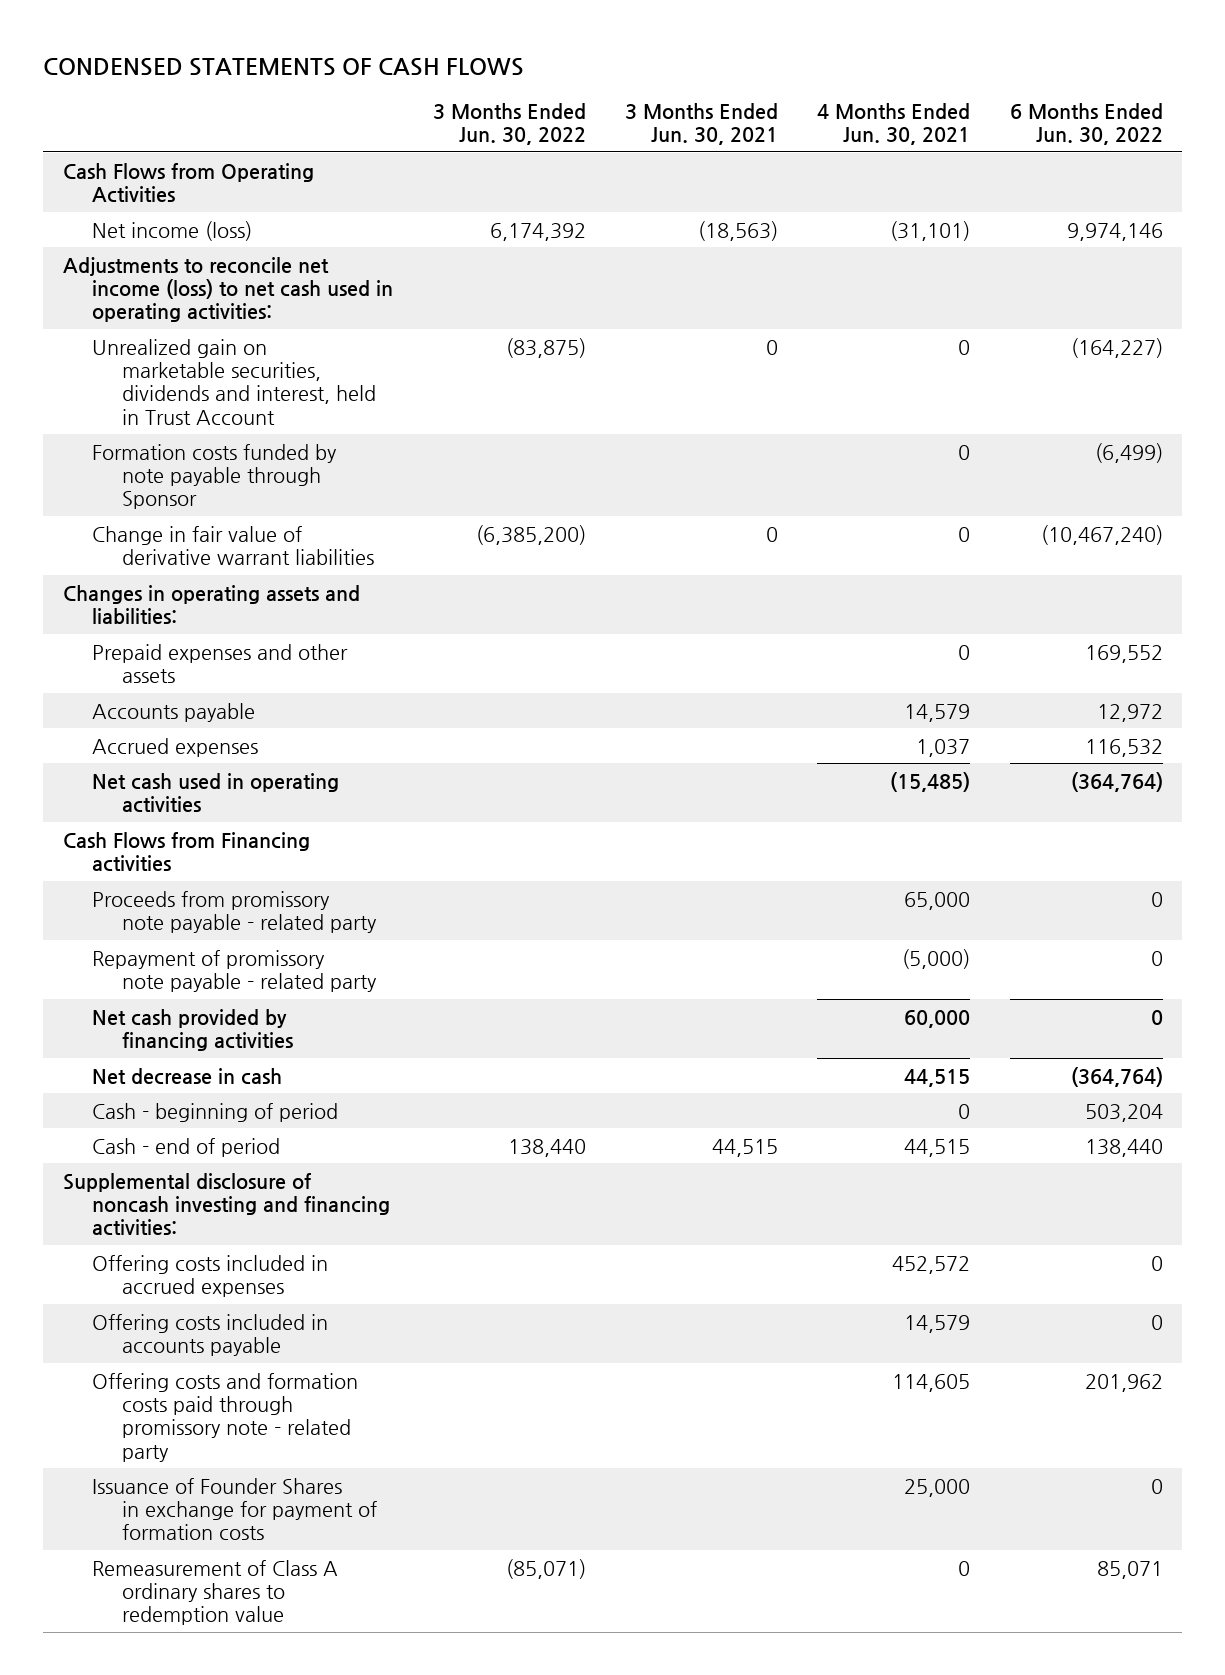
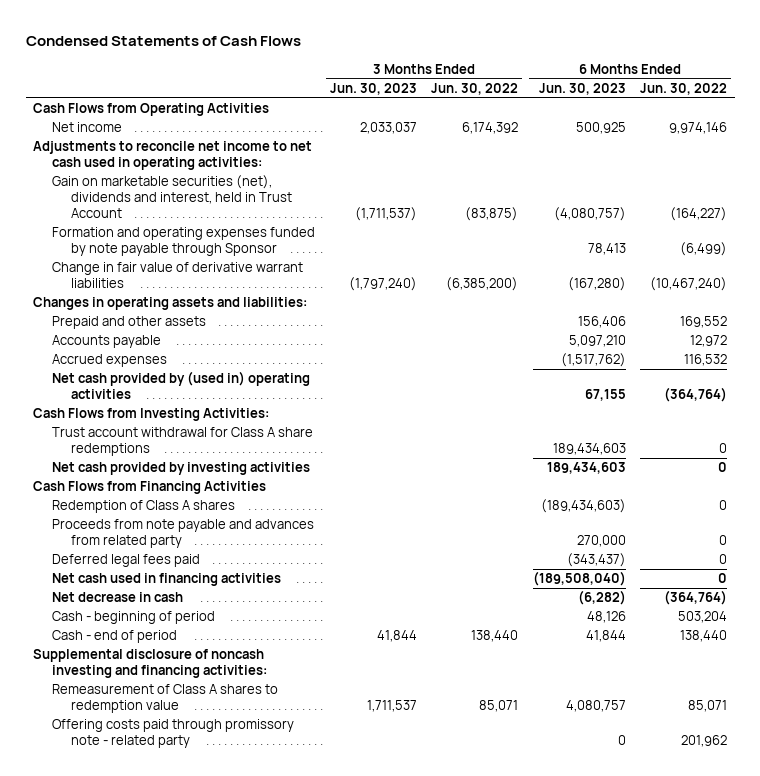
- CONDENSED STATEMENTS OF CASH FLOWS
+ Condensed Statements of Cash Flows
- | 3 Months Ended Jun. 30, 2022 | 3 Months Ended Jun. 30, 2021 | 4 Months Ended Jun. 30, 2021 | 6 Months Ended Jun. 30, 2022
+ | 3 Months Ended Jun. 30, 2023 | 3 Months Ended Jun. 30, 2022 | 6 Months Ended Jun. 30, 2023 | 6 Months Ended Jun. 30, 2022
- Net income (loss) | 6,174,392 | (18,563) | (31,101) | 9,974,146
- Adjustments to reconcile net income (loss) to net cash used in operating activities:
- Unrealized gain on marketable securities, dividends and interest, held in Trust Account | (83,875) | 0 | 0 | (164,227)
- Formation costs funded by note payable through Sponsor | | | 0 | (6,499)
+ Net income | 2,033,037 | 6,174,392 | 500,925 | 9,974,146
+ Adjustments to reconcile net income to net cash used in operating activities:
+ Gain on marketable securities (net), dividends and interest, held in Trust Account | (1,711,537) | (83,875) | (4,080,757) | (164,227)
+ Formation and operating expenses funded by note payable through Sponsor | | | 78,413 | (6,499)
- Prepaid expenses and other assets | | | 0 | 169,552
+ Prepaid and other assets | | | 156,406 | 169,552
- Net cash used in operating activities | | | (15,485) | (364,764)
- Cash Flows from Financing activities
- Proceeds from promissory note payable - related party | | | 65,000 | 0
- Repayment of promissory note payable - related party | | | (5,000) | 0
- Net cash provided by financing activities | | | 60,000 | 0
+ Net cash provided by (used in) operating activities | | | 67,155 | (364,764)
+ Cash Flows from Investing Activities:
+ Trust account withdrawal for Class A share redemptions | | | 189,434,603 | 0
+ Net cash provided by investing activities | | | 189,434,603 | 0
+ Cash Flows from Financing Activities
+ Redemption of Class A shares | | | (189,434,603) | 0
+ Proceeds from note payable and advances from related party | | | 270,000 | 0
+ Deferred legal fees paid | | | (343,437) | 0
+ Net cash used in financing activities | | | (189,508,040) | 0
- Offering costs included in accrued expenses | | | 452,572 | 0
- Offering costs included in accounts payable | | | 14,579 | 0
- Offering costs and formation costs paid through promissory note - related party | | | 114,605 | 201,962
- Issuance of Founder Shares in exchange for payment of formation costs | | | 25,000 | 0
- Remeasurement of Class A ordinary shares to redemption value | (85,071) | | 0 | 85,071
+ Remeasurement of Class A shares to redemption value | 1,711,537 | 85,071 | 4,080,757 | 85,071
+ Offering costs paid through promissory note - related party | | | 0 | 201,962

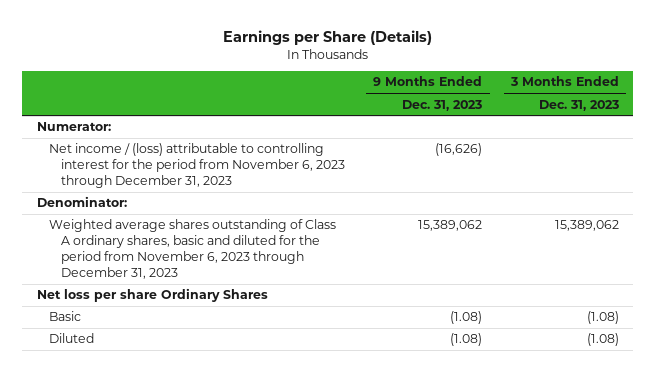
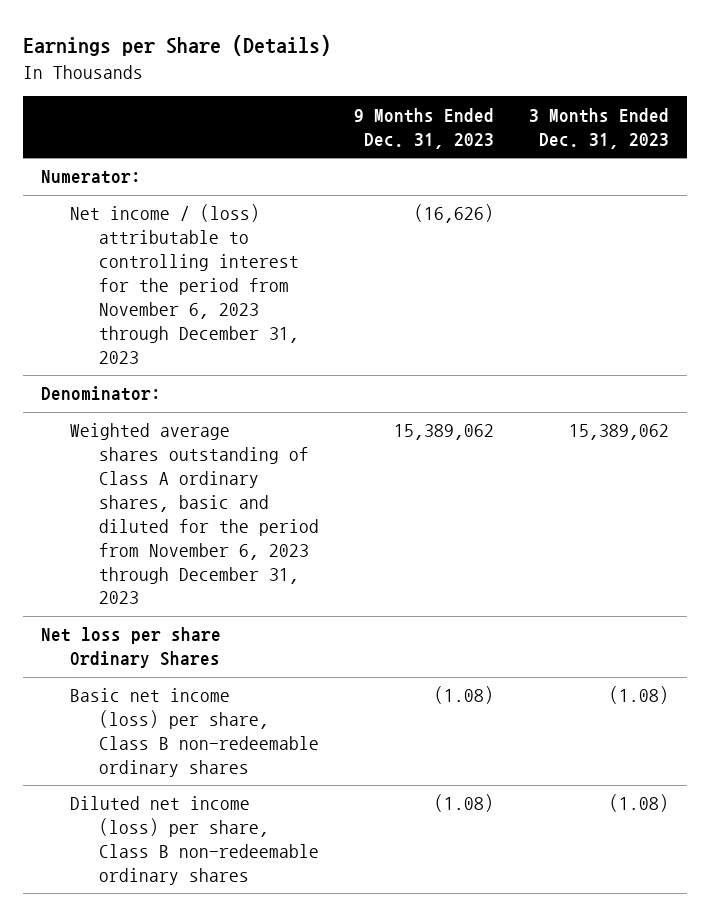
- Basic | (1.08) | (1.08)
- Diluted | (1.08) | (1.08)
+ Basic net income (loss) per share, Class B non-redeemable ordinary shares | (1.08) | (1.08)
+ Diluted net income (loss) per share, Class B non-redeemable ordinary shares | (1.08) | (1.08)

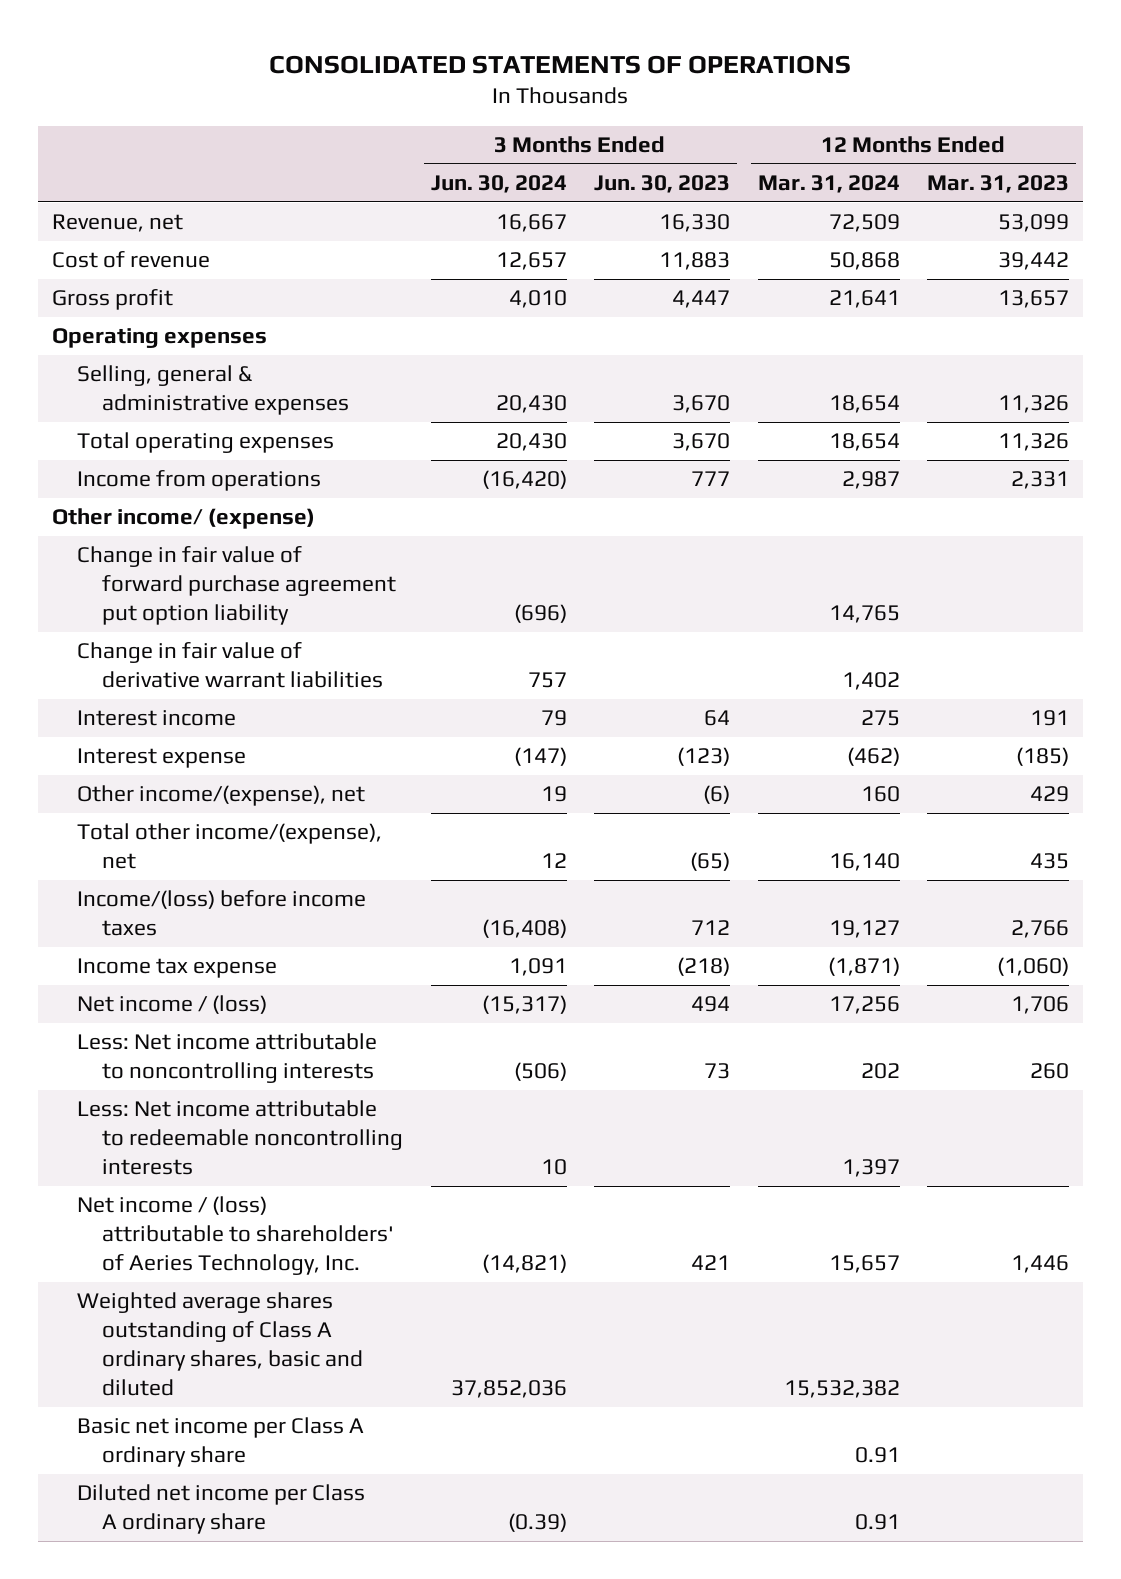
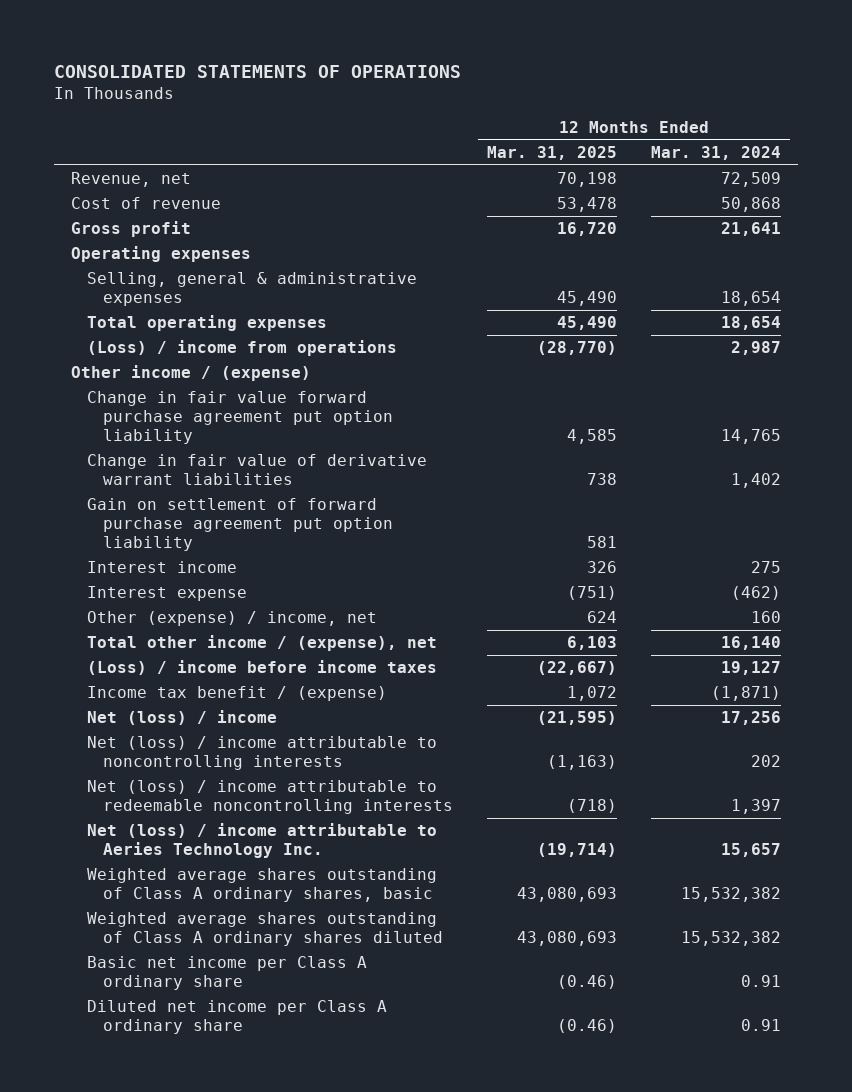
- | 3 Months Ended Jun. 30, 2024 | 3 Months Ended Jun. 30, 2023 | 12 Months Ended Mar. 31, 2024 | 12 Months Ended Mar. 31, 2023
+ | 12 Months Ended Mar. 31, 2025 | 12 Months Ended Mar. 31, 2024
- Income from operations | (16,420) | 777 | 2,987 | 2,331
- Other income/ (expense)
- Change in fair value of forward purchase agreement put option liability | (696) | | 14,765 |
+ (Loss) / income from operations | (28,770) | 2,987
+ Other income / (expense)
+ Change in fair value forward purchase agreement put option liability | 4,585 | 14,765
+ Gain on settlement of forward purchase agreement put option liability | 581 |
- Other income/(expense), net | 19 | (6) | 160 | 429
- Total other income/(expense), net | 12 | (65) | 16,140 | 435
- Income/(loss) before income taxes | (16,408) | 712 | 19,127 | 2,766
- Income tax expense | 1,091 | (218) | (1,871) | (1,060)
- Net income / (loss) | (15,317) | 494 | 17,256 | 1,706
- Less: Net income attributable to noncontrolling interests | (506) | 73 | 202 | 260
- Less: Net income attributable to redeemable noncontrolling interests | 10 | | 1,397 |
- Net income / (loss) attributable to shareholders' of Aeries Technology, Inc. | (14,821) | 421 | 15,657 | 1,446
- Weighted average shares outstanding of Class A ordinary shares, basic and diluted | 37,852,036 | | 15,532,382 |
+ Other (expense) / income, net | 624 | 160
+ Total other income / (expense), net | 6,103 | 16,140
+ (Loss) / income before income taxes | (22,667) | 19,127
+ Income tax benefit / (expense) | 1,072 | (1,871)
+ Net (loss) / income | (21,595) | 17,256
+ Net (loss) / income attributable to noncontrolling interests | (1,163) | 202
+ Net (loss) / income attributable to redeemable noncontrolling interests | (718) | 1,397
+ Net (loss) / income attributable to Aeries Technology Inc. | (19,714) | 15,657
+ Weighted average shares outstanding of Class A ordinary shares, basic | 43,080,693 | 15,532,382
+ Weighted average shares outstanding of Class A ordinary shares diluted | 43,080,693 | 15,532,382

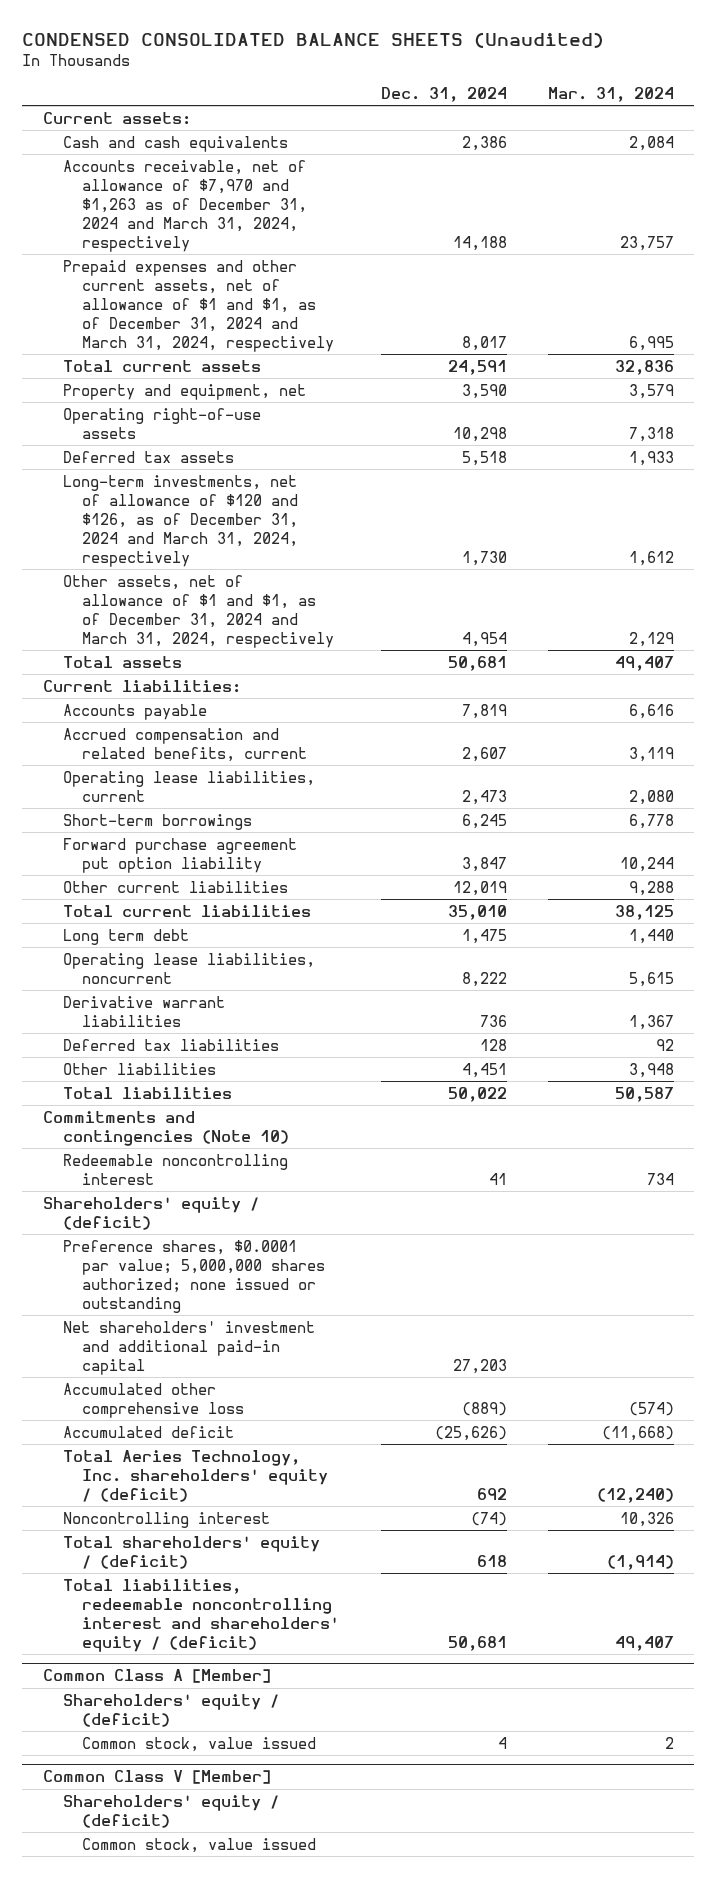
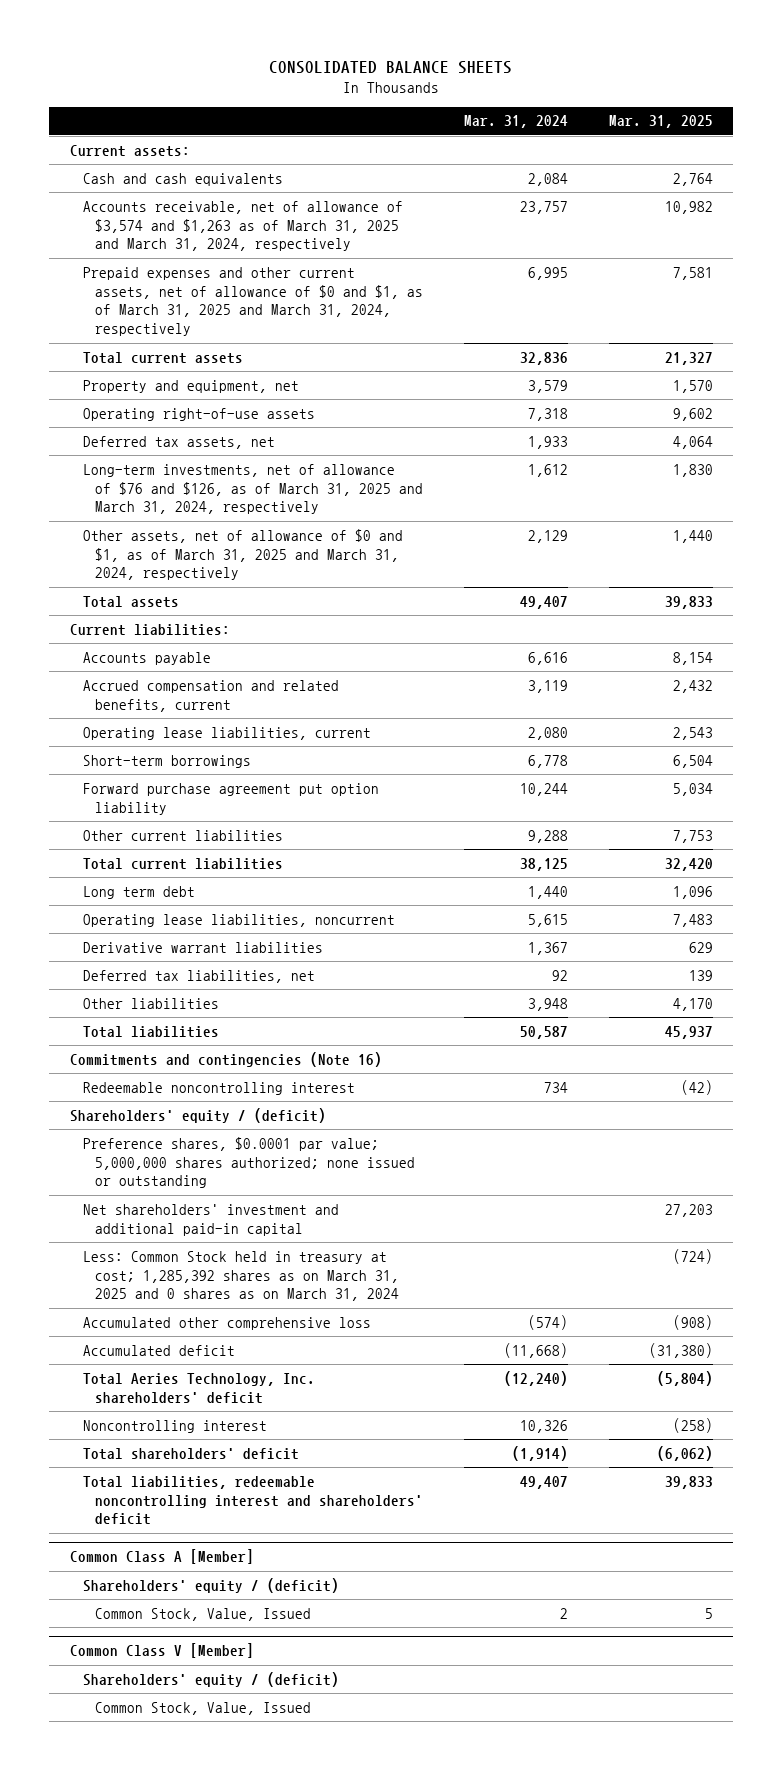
- CONDENSED CONSOLIDATED BALANCE SHEETS (Unaudited)
+ CONSOLIDATED BALANCE SHEETS
- | Dec. 31, 2024 | Mar. 31, 2024
+ | Mar. 31, 2024 | Mar. 31, 2025
- Accounts receivable, net of allowance of $7,970 and $1,263 as of December 31, 2024 and March 31, 2024, respectively | 14,188 | 23,757
- Prepaid expenses and other current assets, net of allowance of $1 and $1, as of December 31, 2024 and March 31, 2024, respectively | 8,017 | 6,995
+ Accounts receivable, net of allowance of $3,574 and $1,263 as of March 31, 2025 and March 31, 2024, respectively | 23,757 | 10,982
+ Prepaid expenses and other current assets, net of allowance of $0 and $1, as of March 31, 2025 and March 31, 2024, respectively | 6,995 | 7,581
- Deferred tax assets | 5,518 | 1,933
- Long-term investments, net of allowance of $120 and $126, as of December 31, 2024 and March 31, 2024, respectively | 1,730 | 1,612
- Other assets, net of allowance of $1 and $1, as of December 31, 2024 and March 31, 2024, respectively | 4,954 | 2,129
+ Deferred tax assets, net | 1,933 | 4,064
+ Long-term investments, net of allowance of $76 and $126, as of March 31, 2025 and March 31, 2024, respectively | 1,612 | 1,830
+ Other assets, net of allowance of $0 and $1, as of March 31, 2025 and March 31, 2024, respectively | 2,129 | 1,440
- Deferred tax liabilities | 128 | 92
+ Deferred tax liabilities, net | 92 | 139
- Commitments and contingencies (Note 10)
+ Commitments and contingencies (Note 16)
+ Less: Common Stock held in treasury at cost; 1,285,392 shares as on March 31, 2025 and 0 shares as on March 31, 2024 | | (724)
- Total Aeries Technology, Inc. shareholders' equity / (deficit) | 692 | (12,240)
+ Total Aeries Technology, Inc. shareholders' deficit | (12,240) | (5,804)
- Total shareholders' equity / (deficit) | 618 | (1,914)
- Total liabilities, redeemable noncontrolling interest and shareholders' equity / (deficit) | 50,681 | 49,407
+ Total shareholders' deficit | (1,914) | (6,062)
+ Total liabilities, redeemable noncontrolling interest and shareholders' deficit | 49,407 | 39,833
@ Common Class A [Member]
- Common stock, value issued | 4 | 2
+ Common Stock, Value, Issued | 2 | 5
@ Common Class V [Member]
- Common stock, value issued
+ Common Stock, Value, Issued

